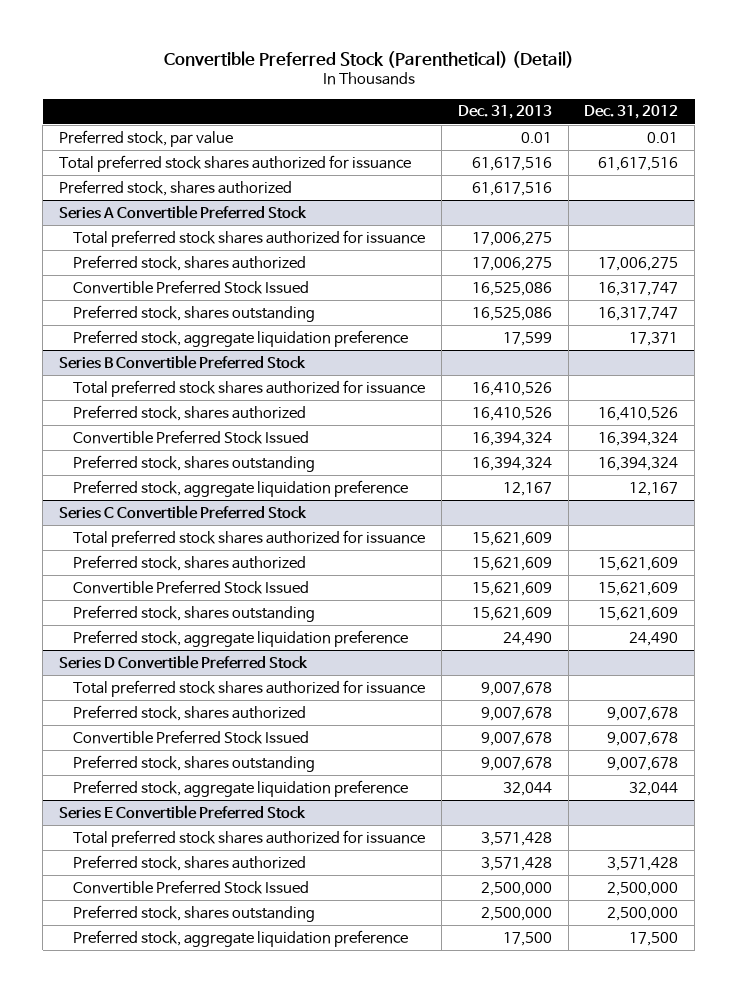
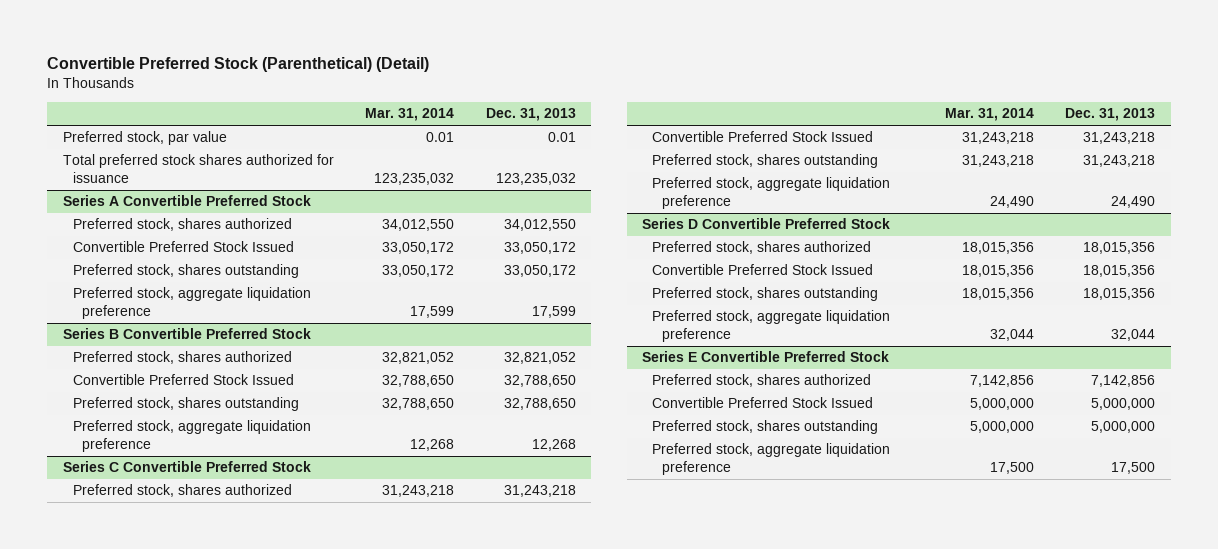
- | Dec. 31, 2013 | Dec. 31, 2012
+ | Mar. 31, 2014 | Dec. 31, 2013
- Total preferred stock shares authorized for issuance | 61,617,516 | 61,617,516
- Preferred stock, shares authorized | 61,617,516 |
+ Total preferred stock shares authorized for issuance | 123,235,032 | 123,235,032
@ Series A Convertible Preferred Stock
- Total preferred stock shares authorized for issuance | 17,006,275 |
- Preferred stock, shares authorized | 17,006,275 | 17,006,275
- Convertible Preferred Stock Issued | 16,525,086 | 16,317,747
- Preferred stock, shares outstanding | 16,525,086 | 16,317,747
+ Preferred stock, shares authorized | 34,012,550 | 34,012,550
+ Convertible Preferred Stock Issued | 33,050,172 | 33,050,172
+ Preferred stock, shares outstanding | 33,050,172 | 33,050,172
@ Series B Convertible Preferred Stock
- Total preferred stock shares authorized for issuance | 16,410,526 |
- Preferred stock, shares authorized | 16,410,526 | 16,410,526
- Convertible Preferred Stock Issued | 16,394,324 | 16,394,324
- Preferred stock, shares outstanding | 16,394,324 | 16,394,324
- Preferred stock, aggregate liquidation preference | 12,167 | 12,167
+ Preferred stock, shares authorized | 32,821,052 | 32,821,052
+ Convertible Preferred Stock Issued | 32,788,650 | 32,788,650
+ Preferred stock, shares outstanding | 32,788,650 | 32,788,650
+ Preferred stock, aggregate liquidation preference | 12,268 | 12,268
@ Series C Convertible Preferred Stock
- Total preferred stock shares authorized for issuance | 15,621,609 |
- Preferred stock, shares authorized | 15,621,609 | 15,621,609
- Convertible Preferred Stock Issued | 15,621,609 | 15,621,609
- Preferred stock, shares outstanding | 15,621,609 | 15,621,609
+ Preferred stock, shares authorized | 31,243,218 | 31,243,218
+ Convertible Preferred Stock Issued | 31,243,218 | 31,243,218
+ Preferred stock, shares outstanding | 31,243,218 | 31,243,218
@ Series D Convertible Preferred Stock
- Total preferred stock shares authorized for issuance | 9,007,678 |
- Preferred stock, shares authorized | 9,007,678 | 9,007,678
- Convertible Preferred Stock Issued | 9,007,678 | 9,007,678
- Preferred stock, shares outstanding | 9,007,678 | 9,007,678
+ Preferred stock, shares authorized | 18,015,356 | 18,015,356
+ Convertible Preferred Stock Issued | 18,015,356 | 18,015,356
+ Preferred stock, shares outstanding | 18,015,356 | 18,015,356
@ Series E Convertible Preferred Stock
- Total preferred stock shares authorized for issuance | 3,571,428 |
- Preferred stock, shares authorized | 3,571,428 | 3,571,428
- Convertible Preferred Stock Issued | 2,500,000 | 2,500,000
- Preferred stock, shares outstanding | 2,500,000 | 2,500,000
+ Preferred stock, shares authorized | 7,142,856 | 7,142,856
+ Convertible Preferred Stock Issued | 5,000,000 | 5,000,000
+ Preferred stock, shares outstanding | 5,000,000 | 5,000,000

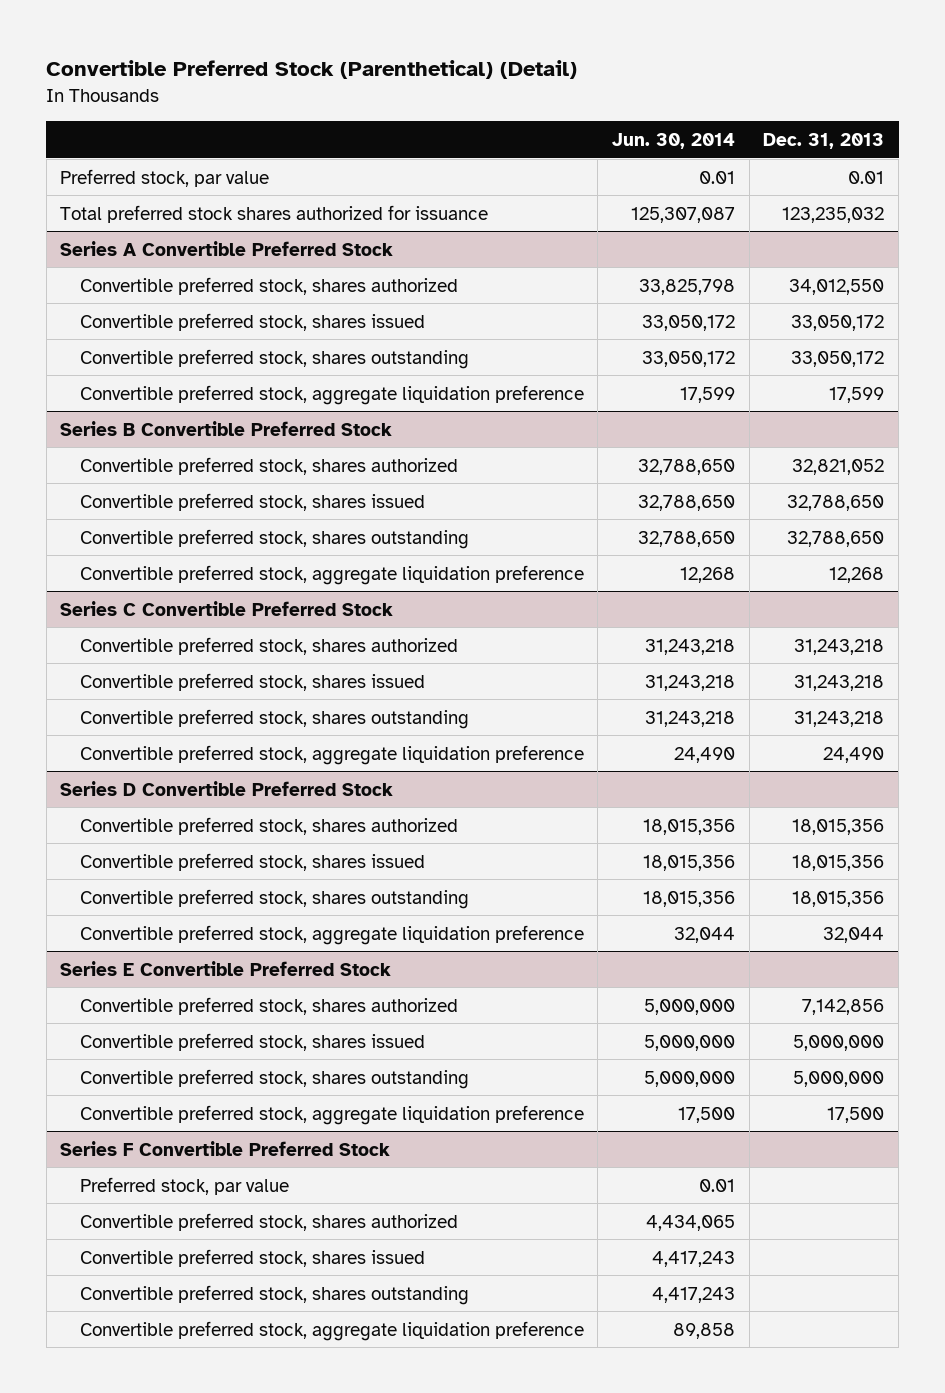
- | Mar. 31, 2014 | Dec. 31, 2013
+ | Jun. 30, 2014 | Dec. 31, 2013
@ Series A Convertible Preferred Stock
- Preferred stock, shares authorized | 34,012,550 | 34,012,550
- Convertible Preferred Stock Issued | 33,050,172 | 33,050,172
- Preferred stock, shares outstanding | 33,050,172 | 33,050,172
- Preferred stock, aggregate liquidation preference | 17,599 | 17,599
+ Convertible preferred stock, shares authorized | 33,825,798 | 34,012,550
+ Convertible preferred stock, shares issued | 33,050,172 | 33,050,172
+ Convertible preferred stock, shares outstanding | 33,050,172 | 33,050,172
+ Convertible preferred stock, aggregate liquidation preference | 17,599 | 17,599
@ Series B Convertible Preferred Stock
- Preferred stock, shares authorized | 32,821,052 | 32,821,052
- Convertible Preferred Stock Issued | 32,788,650 | 32,788,650
- Preferred stock, shares outstanding | 32,788,650 | 32,788,650
- Preferred stock, aggregate liquidation preference | 12,268 | 12,268
+ Convertible preferred stock, shares authorized | 32,788,650 | 32,821,052
+ Convertible preferred stock, shares issued | 32,788,650 | 32,788,650
+ Convertible preferred stock, shares outstanding | 32,788,650 | 32,788,650
+ Convertible preferred stock, aggregate liquidation preference | 12,268 | 12,268
@ Series C Convertible Preferred Stock
- Preferred stock, shares authorized | 31,243,218 | 31,243,218
- Convertible Preferred Stock Issued | 31,243,218 | 31,243,218
- Preferred stock, shares outstanding | 31,243,218 | 31,243,218
- Preferred stock, aggregate liquidation preference | 24,490 | 24,490
+ Convertible preferred stock, shares authorized | 31,243,218 | 31,243,218
+ Convertible preferred stock, shares issued | 31,243,218 | 31,243,218
+ Convertible preferred stock, shares outstanding | 31,243,218 | 31,243,218
+ Convertible preferred stock, aggregate liquidation preference | 24,490 | 24,490
@ Series D Convertible Preferred Stock
- Preferred stock, shares authorized | 18,015,356 | 18,015,356
- Convertible Preferred Stock Issued | 18,015,356 | 18,015,356
- Preferred stock, shares outstanding | 18,015,356 | 18,015,356
- Preferred stock, aggregate liquidation preference | 32,044 | 32,044
+ Convertible preferred stock, shares authorized | 18,015,356 | 18,015,356
+ Convertible preferred stock, shares issued | 18,015,356 | 18,015,356
+ Convertible preferred stock, shares outstanding | 18,015,356 | 18,015,356
+ Convertible preferred stock, aggregate liquidation preference | 32,044 | 32,044
@ Series E Convertible Preferred Stock
- Preferred stock, shares authorized | 7,142,856 | 7,142,856
- Convertible Preferred Stock Issued | 5,000,000 | 5,000,000
- Preferred stock, shares outstanding | 5,000,000 | 5,000,000
- Preferred stock, aggregate liquidation preference | 17,500 | 17,500
+ Convertible preferred stock, shares authorized | 5,000,000 | 7,142,856
+ Convertible preferred stock, shares issued | 5,000,000 | 5,000,000
+ Convertible preferred stock, shares outstanding | 5,000,000 | 5,000,000
+ Convertible preferred stock, aggregate liquidation preference | 17,500 | 17,500
+ Series F Convertible Preferred Stock
+ Preferred stock, par value | 0.01 |
+ Convertible preferred stock, shares authorized | 4,434,065 |
+ Convertible preferred stock, shares issued | 4,417,243 |
+ Convertible preferred stock, shares outstanding | 4,417,243 |
+ Convertible preferred stock, aggregate liquidation preference | 89,858 |

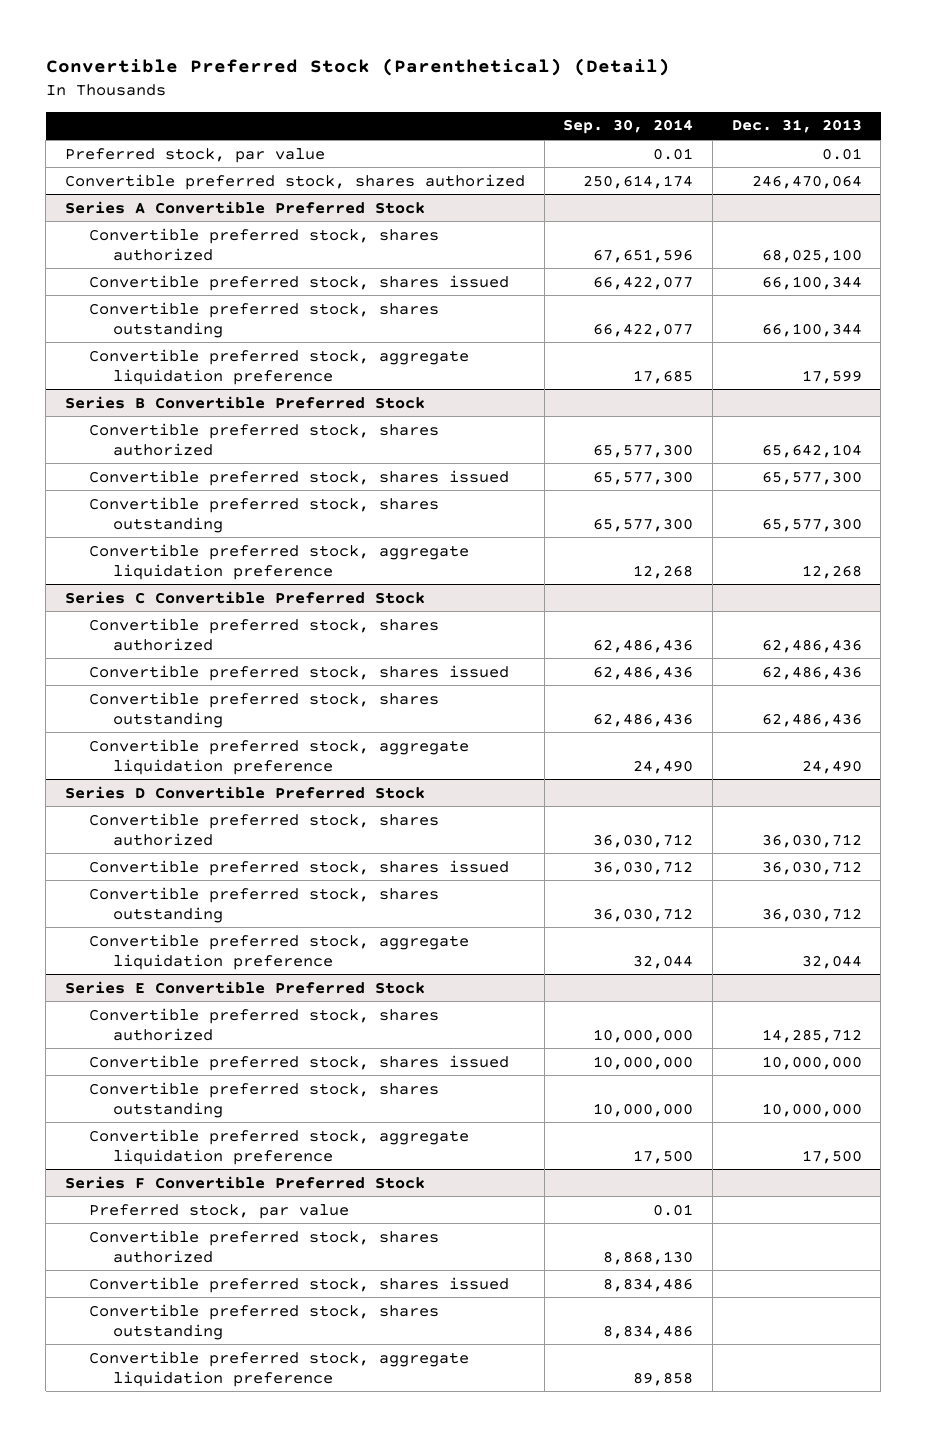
- | Jun. 30, 2014 | Dec. 31, 2013
+ | Sep. 30, 2014 | Dec. 31, 2013
- Total preferred stock shares authorized for issuance | 125,307,087 | 123,235,032
+ Convertible preferred stock, shares authorized | 250,614,174 | 246,470,064
@ Series A Convertible Preferred Stock
- Convertible preferred stock, shares authorized | 33,825,798 | 34,012,550
- Convertible preferred stock, shares issued | 33,050,172 | 33,050,172
- Convertible preferred stock, shares outstanding | 33,050,172 | 33,050,172
+ Convertible preferred stock, shares authorized | 67,651,596 | 68,025,100
+ Convertible preferred stock, shares issued | 66,422,077 | 66,100,344
+ Convertible preferred stock, shares outstanding | 66,422,077 | 66,100,344
@ Series B Convertible Preferred Stock
- Convertible preferred stock, shares authorized | 32,788,650 | 32,821,052
- Convertible preferred stock, shares issued | 32,788,650 | 32,788,650
- Convertible preferred stock, shares outstanding | 32,788,650 | 32,788,650
+ Convertible preferred stock, shares authorized | 65,577,300 | 65,642,104
+ Convertible preferred stock, shares issued | 65,577,300 | 65,577,300
+ Convertible preferred stock, shares outstanding | 65,577,300 | 65,577,300
@ Series C Convertible Preferred Stock
- Convertible preferred stock, shares authorized | 31,243,218 | 31,243,218
- Convertible preferred stock, shares issued | 31,243,218 | 31,243,218
- Convertible preferred stock, shares outstanding | 31,243,218 | 31,243,218
+ Convertible preferred stock, shares authorized | 62,486,436 | 62,486,436
+ Convertible preferred stock, shares issued | 62,486,436 | 62,486,436
+ Convertible preferred stock, shares outstanding | 62,486,436 | 62,486,436
@ Series D Convertible Preferred Stock
- Convertible preferred stock, shares authorized | 18,015,356 | 18,015,356
- Convertible preferred stock, shares issued | 18,015,356 | 18,015,356
- Convertible preferred stock, shares outstanding | 18,015,356 | 18,015,356
+ Convertible preferred stock, shares authorized | 36,030,712 | 36,030,712
+ Convertible preferred stock, shares issued | 36,030,712 | 36,030,712
+ Convertible preferred stock, shares outstanding | 36,030,712 | 36,030,712
@ Series E Convertible Preferred Stock
- Convertible preferred stock, shares authorized | 5,000,000 | 7,142,856
- Convertible preferred stock, shares issued | 5,000,000 | 5,000,000
- Convertible preferred stock, shares outstanding | 5,000,000 | 5,000,000
+ Convertible preferred stock, shares authorized | 10,000,000 | 14,285,712
+ Convertible preferred stock, shares issued | 10,000,000 | 10,000,000
+ Convertible preferred stock, shares outstanding | 10,000,000 | 10,000,000

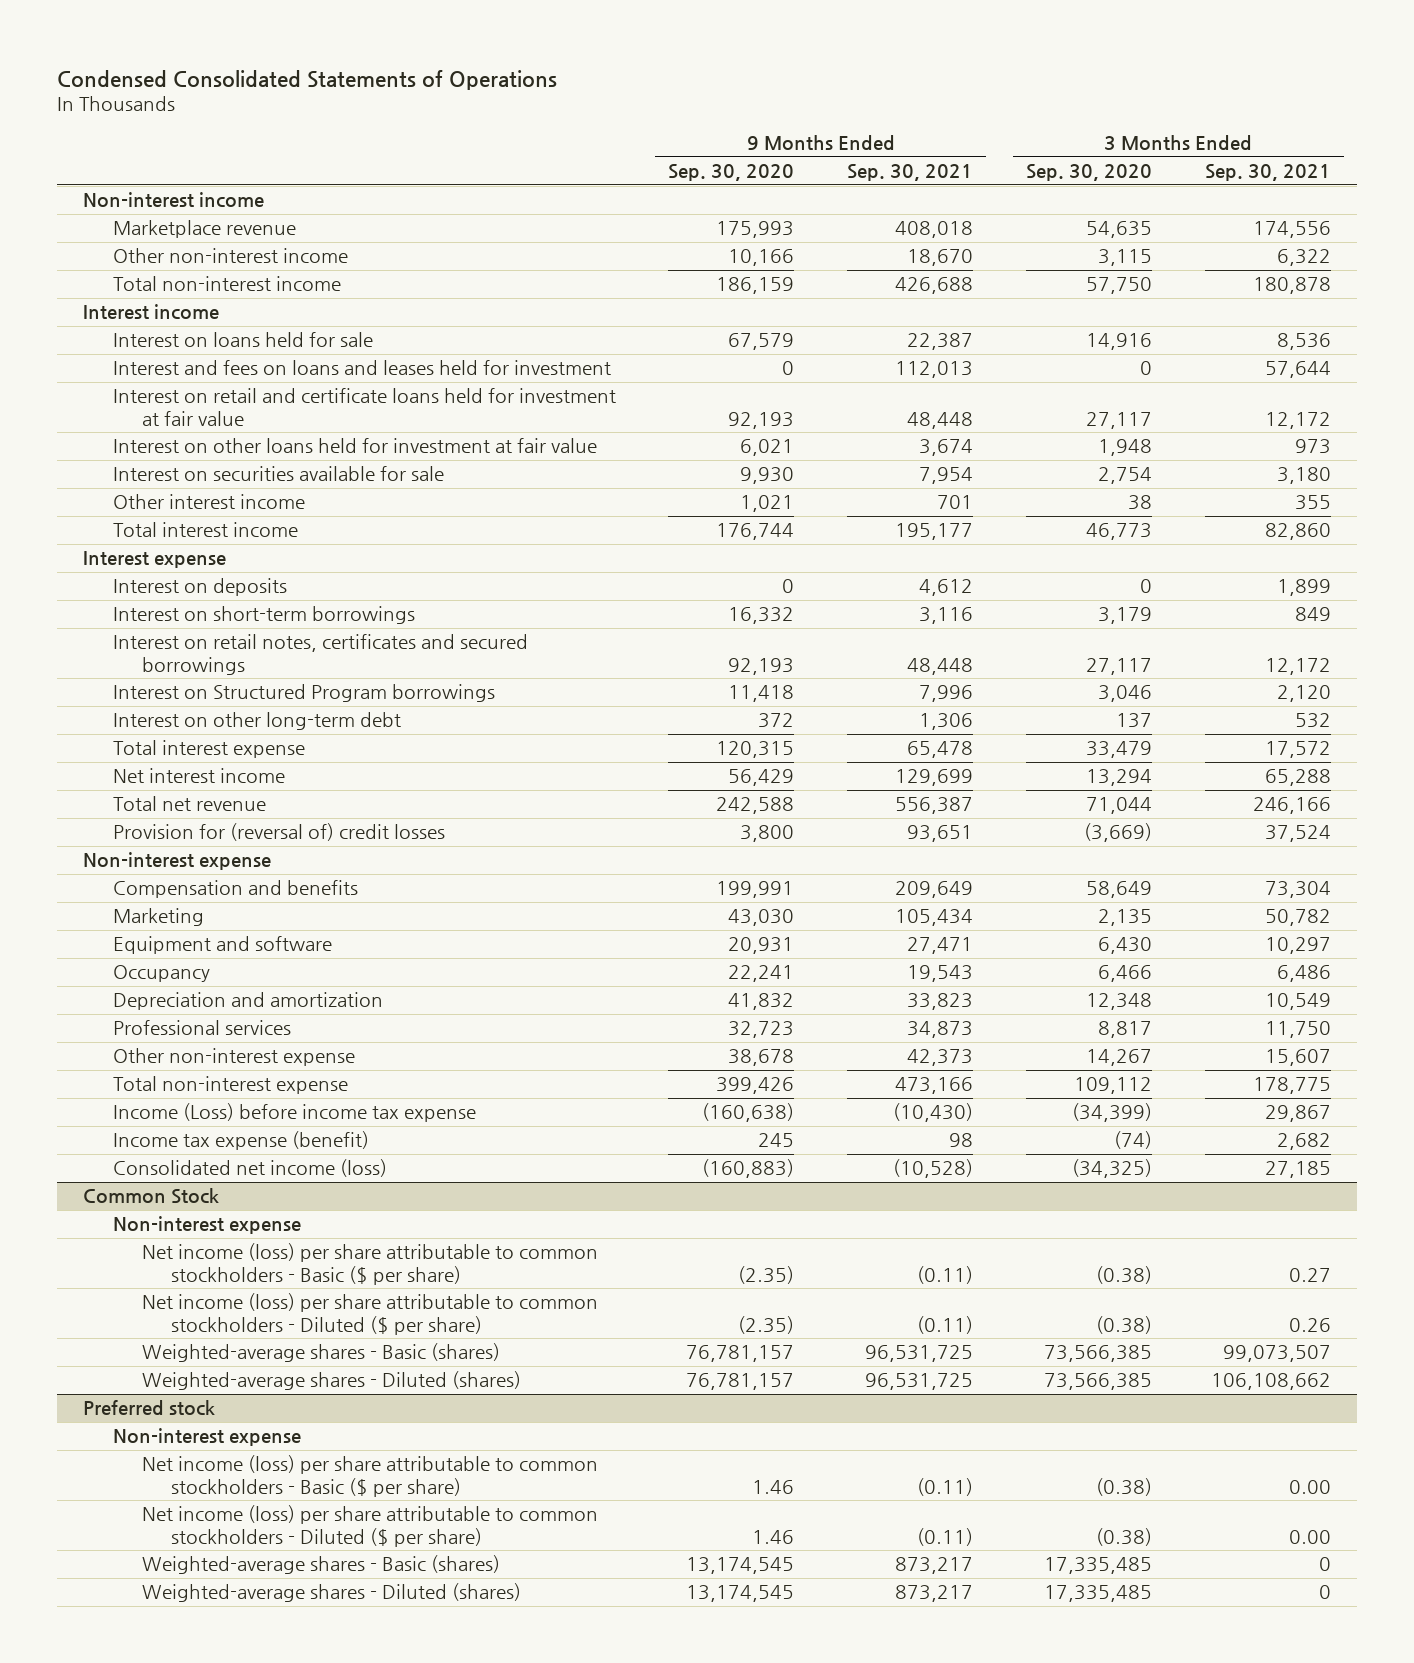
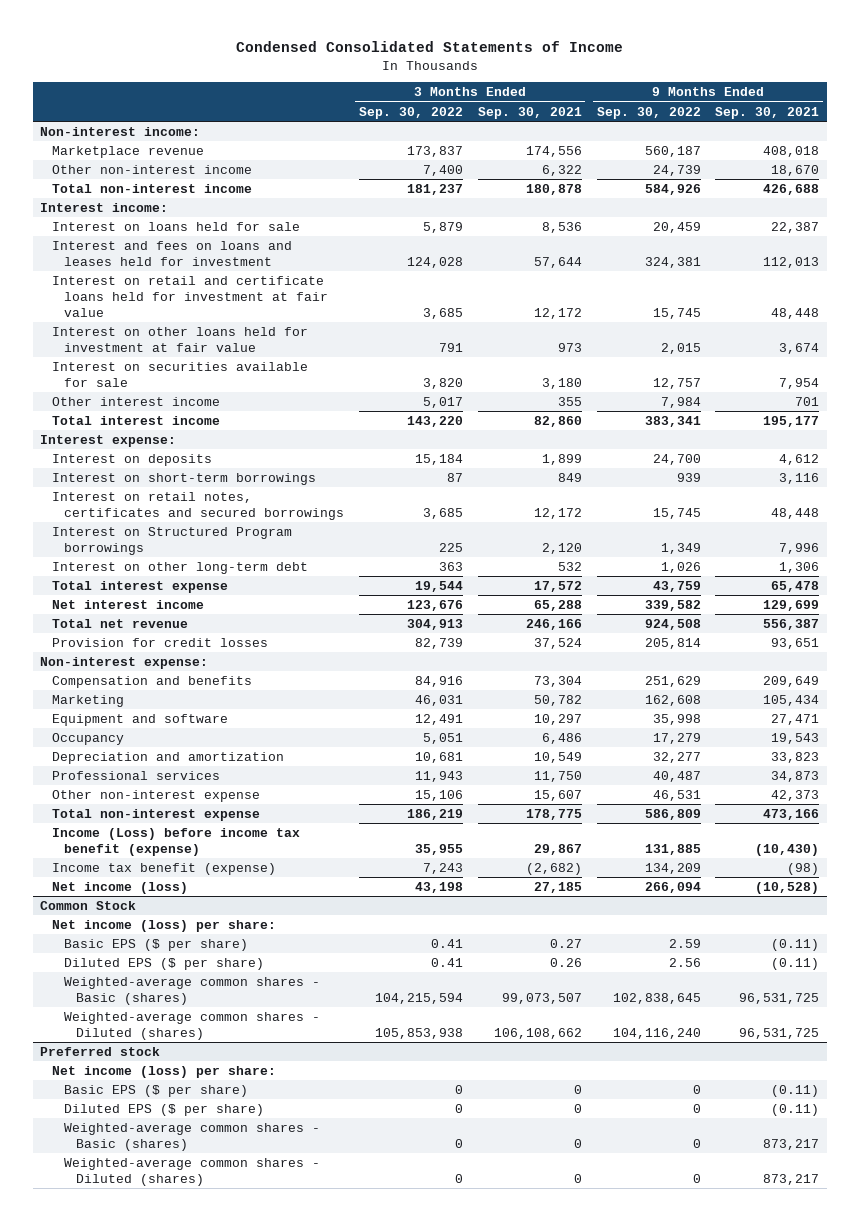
- Condensed Consolidated Statements of Operations
+ Condensed Consolidated Statements of Income
- | 9 Months Ended Sep. 30, 2020 | 9 Months Ended Sep. 30, 2021 | 3 Months Ended Sep. 30, 2020 | 3 Months Ended Sep. 30, 2021
+ | 3 Months Ended Sep. 30, 2022 | 3 Months Ended Sep. 30, 2021 | 9 Months Ended Sep. 30, 2022 | 9 Months Ended Sep. 30, 2021
- Non-interest income
+ Non-interest income:
- Interest income
+ Interest income:
- Interest expense
+ Interest expense:
- Provision for (reversal of) credit losses | 3,800 | 93,651 | (3,669) | 37,524
- Non-interest expense
+ Provision for credit losses | 82,739 | 37,524 | 205,814 | 93,651
+ Non-interest expense:
- Income (Loss) before income tax expense | (160,638) | (10,430) | (34,399) | 29,867
- Income tax expense (benefit) | 245 | 98 | (74) | 2,682
- Consolidated net income (loss) | (160,883) | (10,528) | (34,325) | 27,185
+ Income (Loss) before income tax benefit (expense) | 35,955 | 29,867 | 131,885 | (10,430)
+ Income tax benefit (expense) | 7,243 | (2,682) | 134,209 | (98)
+ Net income (loss) | 43,198 | 27,185 | 266,094 | (10,528)
@ Common Stock
- Non-interest expense
- Net income (loss) per share attributable to common stockholders - Basic ($ per share) | (2.35) | (0.11) | (0.38) | 0.27
- Net income (loss) per share attributable to common stockholders - Diluted ($ per share) | (2.35) | (0.11) | (0.38) | 0.26
- Weighted-average shares - Basic (shares) | 76,781,157 | 96,531,725 | 73,566,385 | 99,073,507
- Weighted-average shares - Diluted (shares) | 76,781,157 | 96,531,725 | 73,566,385 | 106,108,662
+ Net income (loss) per share:
+ Basic EPS ($ per share) | 0.41 | 0.27 | 2.59 | (0.11)
+ Diluted EPS ($ per share) | 0.41 | 0.26 | 2.56 | (0.11)
+ Weighted-average common shares - Basic (shares) | 104,215,594 | 99,073,507 | 102,838,645 | 96,531,725
+ Weighted-average common shares - Diluted (shares) | 105,853,938 | 106,108,662 | 104,116,240 | 96,531,725
@ Preferred stock
- Non-interest expense
- Net income (loss) per share attributable to common stockholders - Basic ($ per share) | 1.46 | (0.11) | (0.38) | 0.00
- Net income (loss) per share attributable to common stockholders - Diluted ($ per share) | 1.46 | (0.11) | (0.38) | 0.00
- Weighted-average shares - Basic (shares) | 13,174,545 | 873,217 | 17,335,485 | 0
- Weighted-average shares - Diluted (shares) | 13,174,545 | 873,217 | 17,335,485 | 0
+ Net income (loss) per share:
+ Basic EPS ($ per share) | 0 | 0 | 0 | (0.11)
+ Diluted EPS ($ per share) | 0 | 0 | 0 | (0.11)
+ Weighted-average common shares - Basic (shares) | 0 | 0 | 0 | 873,217
+ Weighted-average common shares - Diluted (shares) | 0 | 0 | 0 | 873,217

